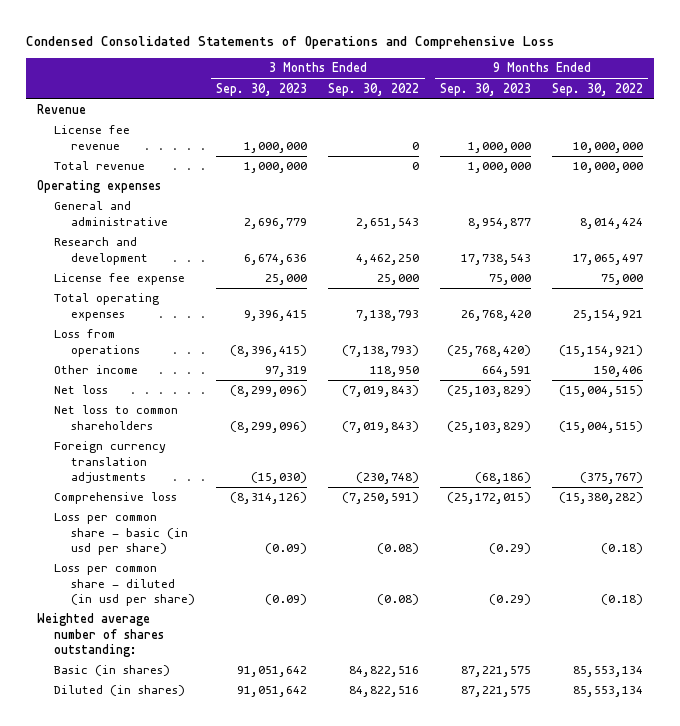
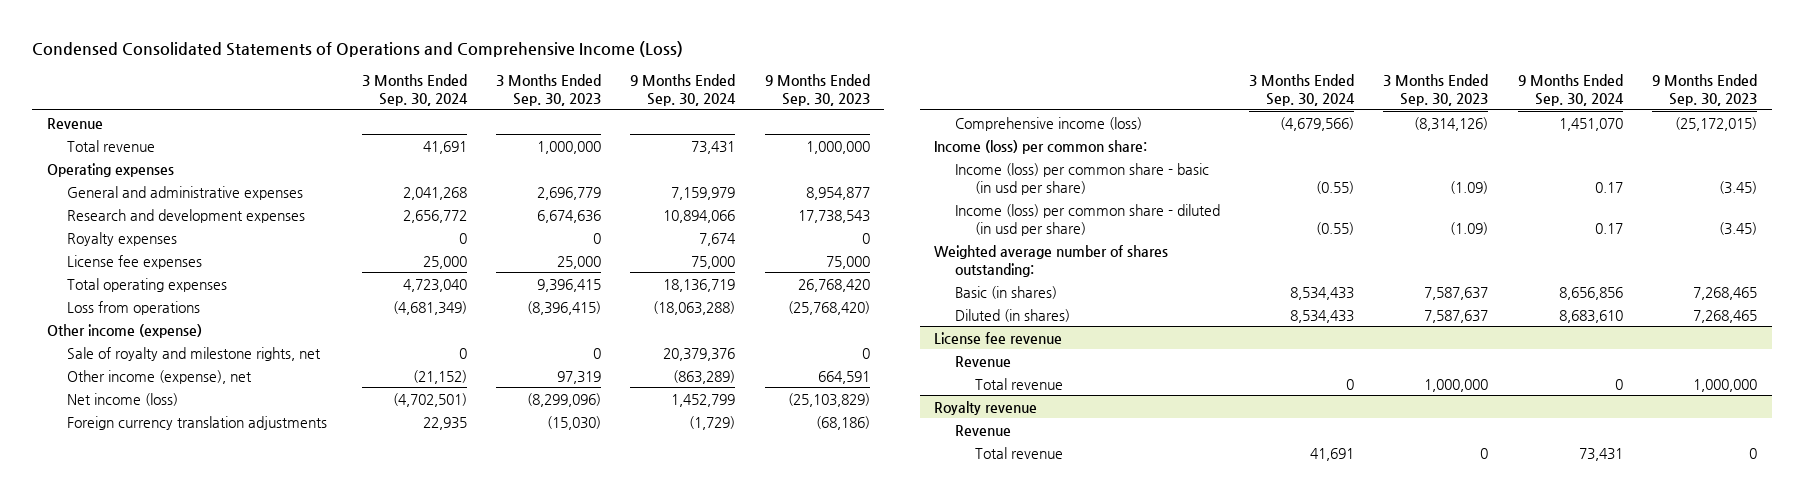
- Condensed Consolidated Statements of Operations and Comprehensive Loss
+ Condensed Consolidated Statements of Operations and Comprehensive Income (Loss)
- | 3 Months Ended Sep. 30, 2023 | 3 Months Ended Sep. 30, 2022 | 9 Months Ended Sep. 30, 2023 | 9 Months Ended Sep. 30, 2022
+ | 3 Months Ended Sep. 30, 2024 | 3 Months Ended Sep. 30, 2023 | 9 Months Ended Sep. 30, 2024 | 9 Months Ended Sep. 30, 2023
- License fee revenue | 1,000,000 | 0 | 1,000,000 | 10,000,000
- General and administrative | 2,696,779 | 2,651,543 | 8,954,877 | 8,014,424
- Research and development | 6,674,636 | 4,462,250 | 17,738,543 | 17,065,497
- License fee expense | 25,000 | 25,000 | 75,000 | 75,000
+ General and administrative expenses | 2,041,268 | 2,696,779 | 7,159,979 | 8,954,877
+ Research and development expenses | 2,656,772 | 6,674,636 | 10,894,066 | 17,738,543
+ Royalty expenses | 0 | 0 | 7,674 | 0
+ License fee expenses | 25,000 | 25,000 | 75,000 | 75,000
- Other income | 97,319 | 118,950 | 664,591 | 150,406
- Net loss | (8,299,096) | (7,019,843) | (25,103,829) | (15,004,515)
- Net loss to common shareholders | (8,299,096) | (7,019,843) | (25,103,829) | (15,004,515)
+ Other income (expense)
+ Sale of royalty and milestone rights, net | 0 | 0 | 20,379,376 | 0
+ Other income (expense), net | (21,152) | 97,319 | (863,289) | 664,591
+ Net income (loss) | (4,702,501) | (8,299,096) | 1,452,799 | (25,103,829)
- Comprehensive loss | (8,314,126) | (7,250,591) | (25,172,015) | (15,380,282)
- Loss per common share - basic (in usd per share) | (0.09) | (0.08) | (0.29) | (0.18)
- Loss per common share - diluted (in usd per share) | (0.09) | (0.08) | (0.29) | (0.18)
+ Comprehensive income (loss) | (4,679,566) | (8,314,126) | 1,451,070 | (25,172,015)
+ Income (loss) per common share:
+ Income (loss) per common share - basic (in usd per share) | (0.55) | (1.09) | 0.17 | (3.45)
+ Income (loss) per common share - diluted (in usd per share) | (0.55) | (1.09) | 0.17 | (3.45)
- Basic (in shares) | 91,051,642 | 84,822,516 | 87,221,575 | 85,553,134
- Diluted (in shares) | 91,051,642 | 84,822,516 | 87,221,575 | 85,553,134
+ Basic (in shares) | 8,534,433 | 7,587,637 | 8,656,856 | 7,268,465
+ Diluted (in shares) | 8,534,433 | 7,587,637 | 8,683,610 | 7,268,465
+ License fee revenue
+ Revenue
+ Total revenue | 0 | 1,000,000 | 0 | 1,000,000
+ Royalty revenue
+ Revenue
+ Total revenue | 41,691 | 0 | 73,431 | 0

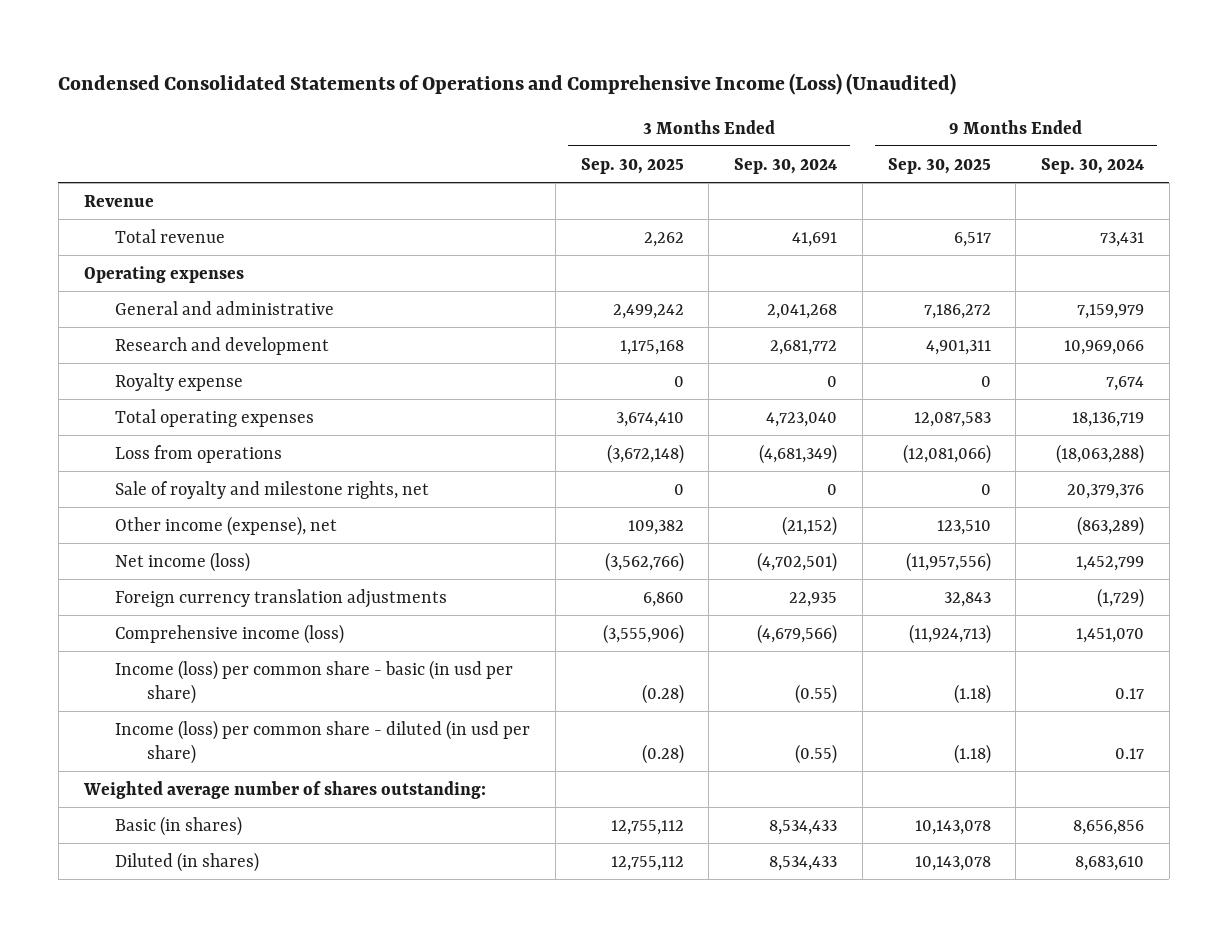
- Condensed Consolidated Statements of Operations and Comprehensive Income (Loss)
+ Condensed Consolidated Statements of Operations and Comprehensive Income (Loss) (Unaudited)
- | 3 Months Ended Sep. 30, 2024 | 3 Months Ended Sep. 30, 2023 | 9 Months Ended Sep. 30, 2024 | 9 Months Ended Sep. 30, 2023
+ | 3 Months Ended Sep. 30, 2025 | 3 Months Ended Sep. 30, 2024 | 9 Months Ended Sep. 30, 2025 | 9 Months Ended Sep. 30, 2024
- General and administrative expenses | 2,041,268 | 2,696,779 | 7,159,979 | 8,954,877
- Research and development expenses | 2,656,772 | 6,674,636 | 10,894,066 | 17,738,543
- Royalty expenses | 0 | 0 | 7,674 | 0
- License fee expenses | 25,000 | 25,000 | 75,000 | 75,000
+ General and administrative | 2,499,242 | 2,041,268 | 7,186,272 | 7,159,979
+ Research and development | 1,175,168 | 2,681,772 | 4,901,311 | 10,969,066
+ Royalty expense | 0 | 0 | 0 | 7,674
- Other income (expense)
- Income (loss) per common share:
- License fee revenue
- Revenue
- Total revenue | 0 | 1,000,000 | 0 | 1,000,000
- Royalty revenue
- Revenue
- Total revenue | 41,691 | 0 | 73,431 | 0

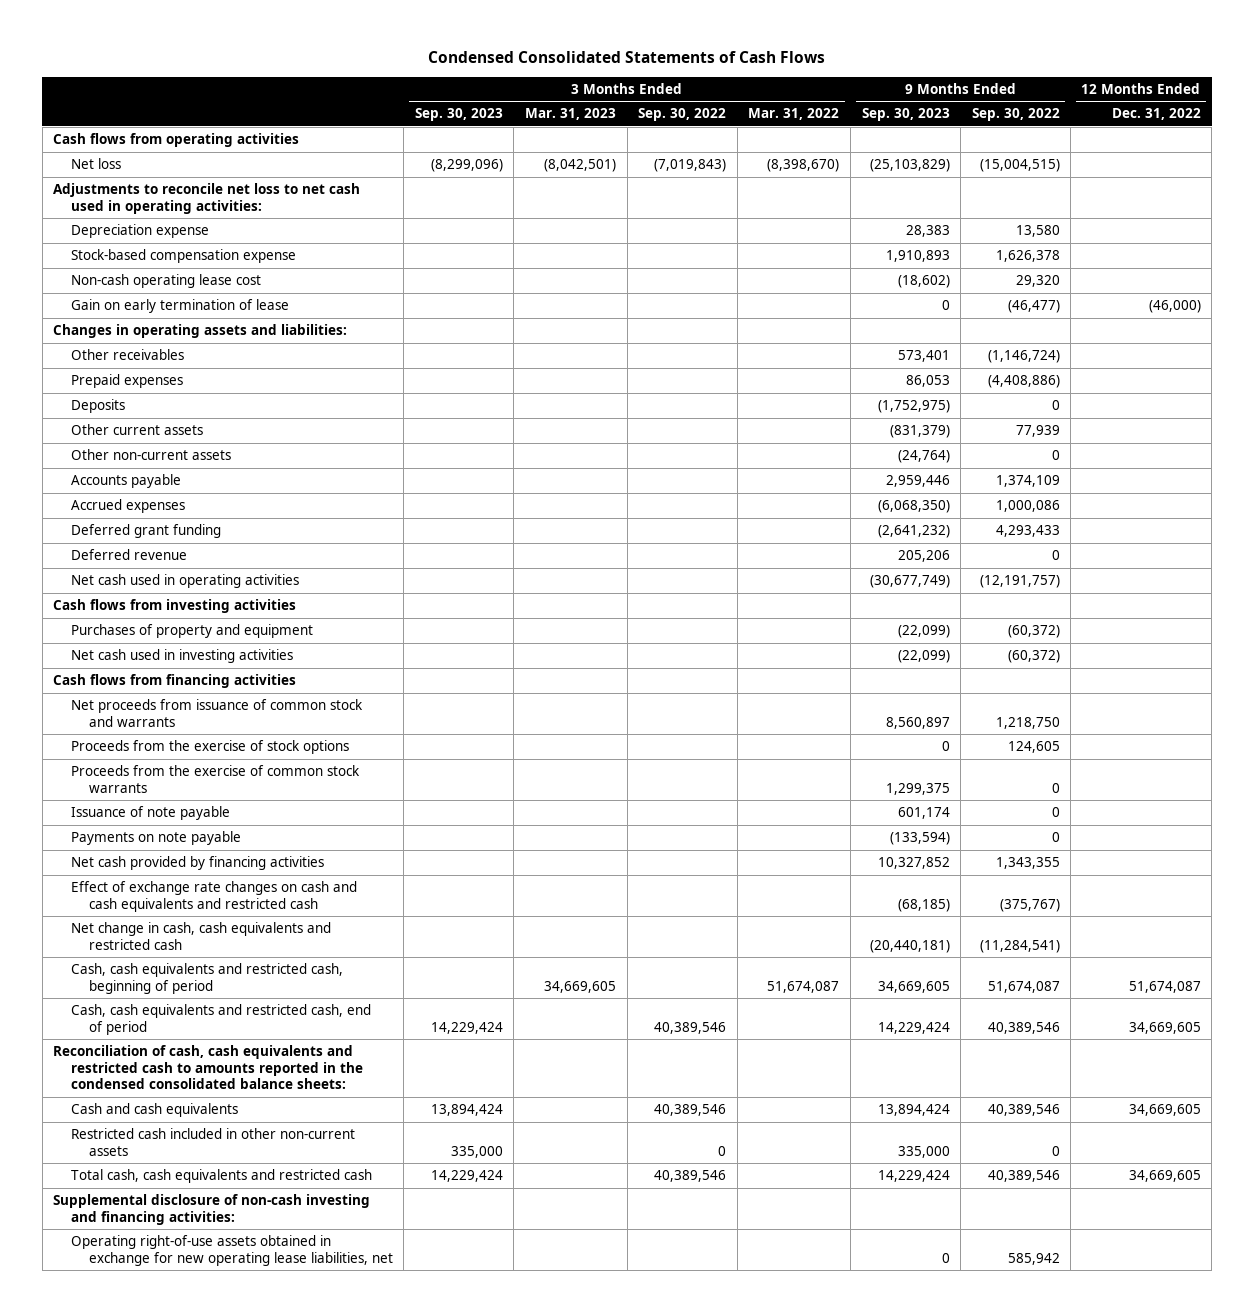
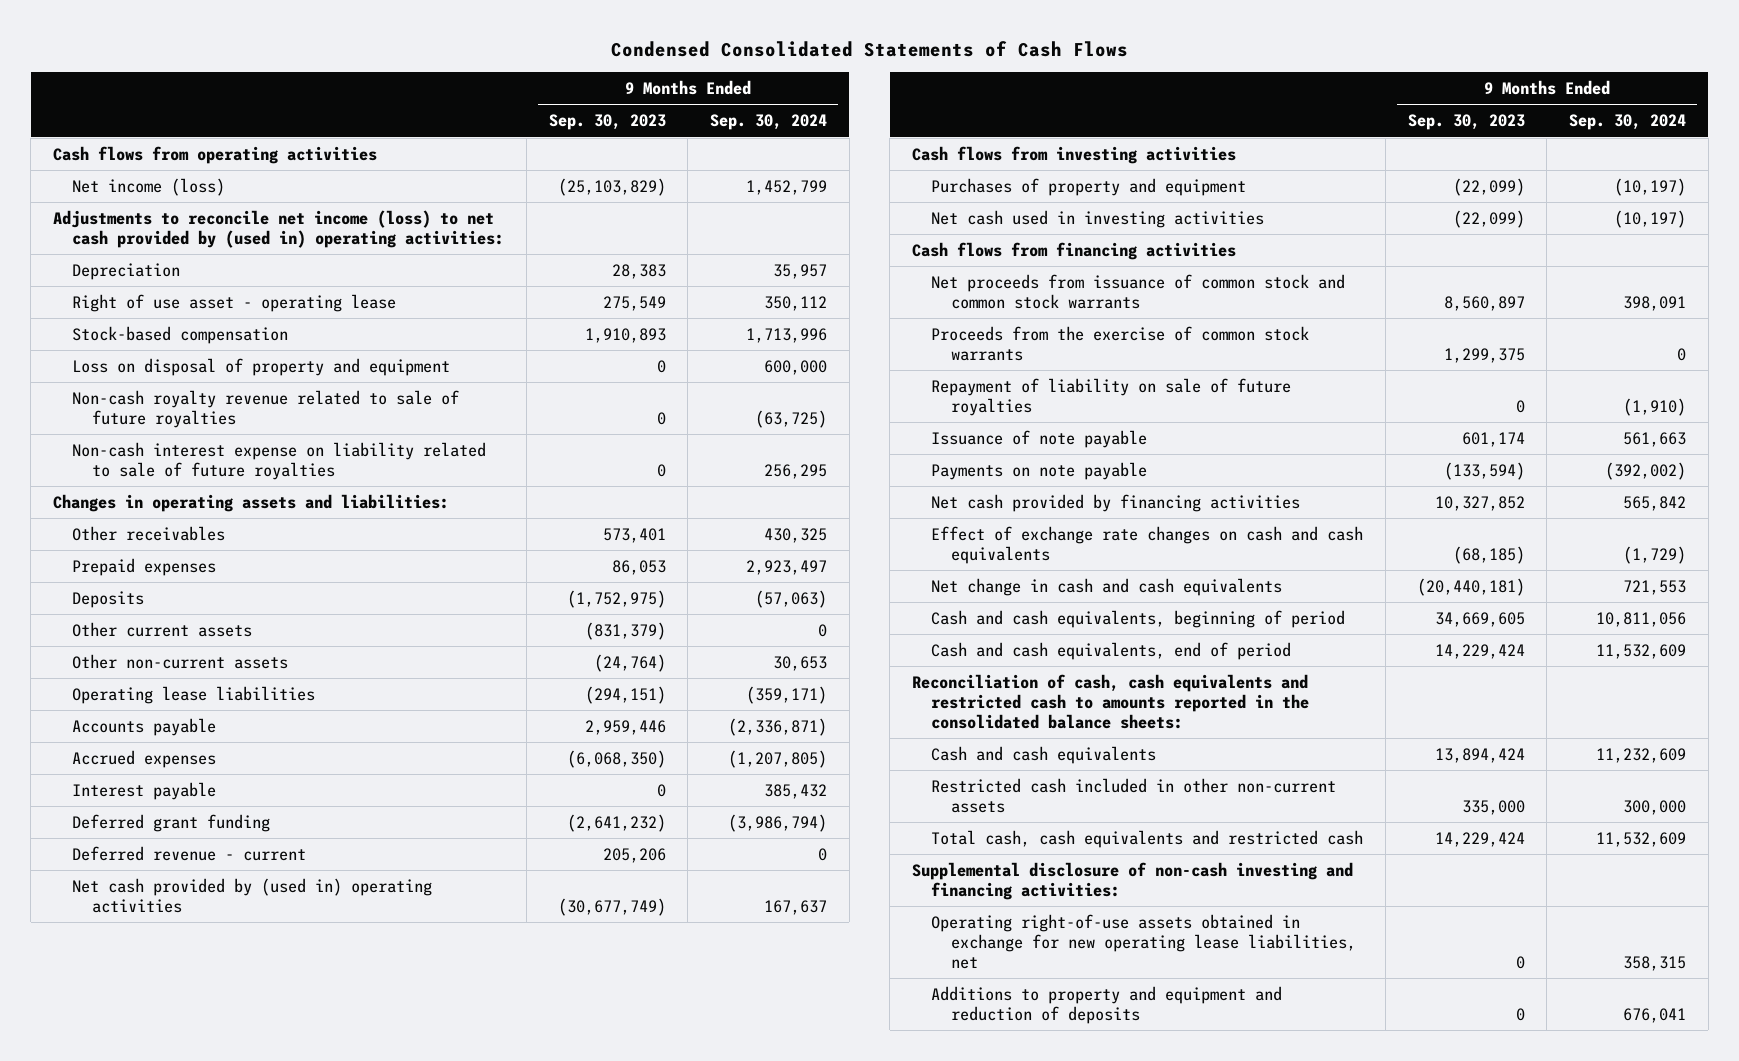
- | 3 Months Ended Sep. 30, 2023 | 3 Months Ended Mar. 31, 2023 | 3 Months Ended Sep. 30, 2022 | 3 Months Ended Mar. 31, 2022 | 9 Months Ended Sep. 30, 2023 | 9 Months Ended Sep. 30, 2022 | 12 Months Ended Dec. 31, 2022
+ | 9 Months Ended Sep. 30, 2023 | 9 Months Ended Sep. 30, 2024
- Net loss | (8,299,096) | (8,042,501) | (7,019,843) | (8,398,670) | (25,103,829) | (15,004,515) |
- Adjustments to reconcile net loss to net cash used in operating activities:
- Depreciation expense | | | | | 28,383 | 13,580 |
- Stock-based compensation expense | | | | | 1,910,893 | 1,626,378 |
- Non-cash operating lease cost | | | | | (18,602) | 29,320 |
- Gain on early termination of lease | | | | | 0 | (46,477) | (46,000)
+ Net income (loss) | (25,103,829) | 1,452,799
+ Adjustments to reconcile net income (loss) to net cash provided by (used in) operating activities:
+ Depreciation | 28,383 | 35,957
+ Right of use asset - operating lease | 275,549 | 350,112
+ Stock-based compensation | 1,910,893 | 1,713,996
+ Loss on disposal of property and equipment | 0 | 600,000
+ Non-cash royalty revenue related to sale of future royalties | 0 | (63,725)
+ Non-cash interest expense on liability related to sale of future royalties | 0 | 256,295
+ Operating lease liabilities | (294,151) | (359,171)
+ Interest payable | 0 | 385,432
- Deferred revenue | | | | | 205,206 | 0 |
- Net cash used in operating activities | | | | | (30,677,749) | (12,191,757) |
+ Deferred revenue - current | 205,206 | 0
+ Net cash provided by (used in) operating activities | (30,677,749) | 167,637
- Net proceeds from issuance of common stock and warrants | | | | | 8,560,897 | 1,218,750 |
- Proceeds from the exercise of stock options | | | | | 0 | 124,605 |
+ Net proceeds from issuance of common stock and common stock warrants | 8,560,897 | 398,091
+ Repayment of liability on sale of future royalties | 0 | (1,910)
- Effect of exchange rate changes on cash and cash equivalents and restricted cash | | | | | (68,185) | (375,767) |
- Net change in cash, cash equivalents and restricted cash | | | | | (20,440,181) | (11,284,541) |
- Cash, cash equivalents and restricted cash, beginning of period | | 34,669,605 | | 51,674,087 | 34,669,605 | 51,674,087 | 51,674,087
- Cash, cash equivalents and restricted cash, end of period | 14,229,424 | | 40,389,546 | | 14,229,424 | 40,389,546 | 34,669,605
- Reconciliation of cash, cash equivalents and restricted cash to amounts reported in the condensed consolidated balance sheets:
+ Effect of exchange rate changes on cash and cash equivalents | (68,185) | (1,729)
+ Net change in cash and cash equivalents | (20,440,181) | 721,553
+ Cash and cash equivalents, beginning of period | 34,669,605 | 10,811,056
+ Cash and cash equivalents, end of period | 14,229,424 | 11,532,609
+ Reconciliation of cash, cash equivalents and restricted cash to amounts reported in the consolidated balance sheets:
+ Additions to property and equipment and reduction of deposits | 0 | 676,041

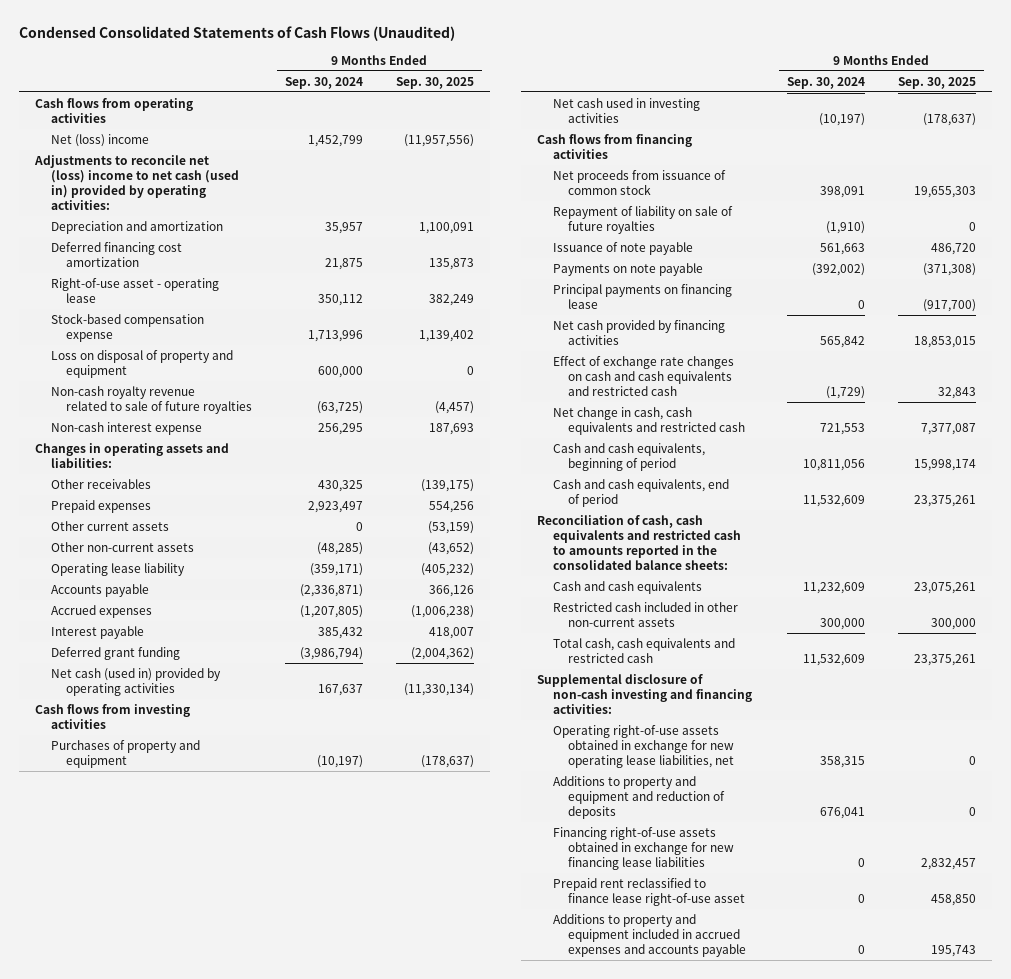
- Condensed Consolidated Statements of Cash Flows
+ Condensed Consolidated Statements of Cash Flows (Unaudited)
- | 9 Months Ended Sep. 30, 2023 | 9 Months Ended Sep. 30, 2024
+ | 9 Months Ended Sep. 30, 2024 | 9 Months Ended Sep. 30, 2025
- Net income (loss) | (25,103,829) | 1,452,799
- Adjustments to reconcile net income (loss) to net cash provided by (used in) operating activities:
- Depreciation | 28,383 | 35,957
- Right of use asset - operating lease | 275,549 | 350,112
- Stock-based compensation | 1,910,893 | 1,713,996
+ Net (loss) income | 1,452,799 | (11,957,556)
+ Adjustments to reconcile net (loss) income to net cash (used in) provided by operating activities:
+ Depreciation and amortization | 35,957 | 1,100,091
+ Deferred financing cost amortization | 21,875 | 135,873
+ Right-of-use asset - operating lease | 350,112 | 382,249
+ Stock-based compensation expense | 1,713,996 | 1,139,402
- Non-cash interest expense on liability related to sale of future royalties | 0 | 256,295
+ Non-cash interest expense | 256,295 | 187,693
- Deposits | (1,752,975) | (57,063)
- Other non-current assets | (24,764) | 30,653
- Operating lease liabilities | (294,151) | (359,171)
+ Other non-current assets | (48,285) | (43,652)
+ Operating lease liability | (359,171) | (405,232)
- Deferred revenue - current | 205,206 | 0
- Net cash provided by (used in) operating activities | (30,677,749) | 167,637
+ Net cash (used in) provided by operating activities | 167,637 | (11,330,134)
- Net proceeds from issuance of common stock and common stock warrants | 8,560,897 | 398,091
- Proceeds from the exercise of common stock warrants | 1,299,375 | 0
+ Net proceeds from issuance of common stock | 398,091 | 19,655,303
+ Principal payments on financing lease | 0 | (917,700)
- Effect of exchange rate changes on cash and cash equivalents | (68,185) | (1,729)
- Net change in cash and cash equivalents | (20,440,181) | 721,553
+ Effect of exchange rate changes on cash and cash equivalents and restricted cash | (1,729) | 32,843
+ Net change in cash, cash equivalents and restricted cash | 721,553 | 7,377,087
+ Financing right-of-use assets obtained in exchange for new financing lease liabilities | 0 | 2,832,457
+ Prepaid rent reclassified to finance lease right-of-use asset | 0 | 458,850
+ Additions to property and equipment included in accrued expenses and accounts payable | 0 | 195,743

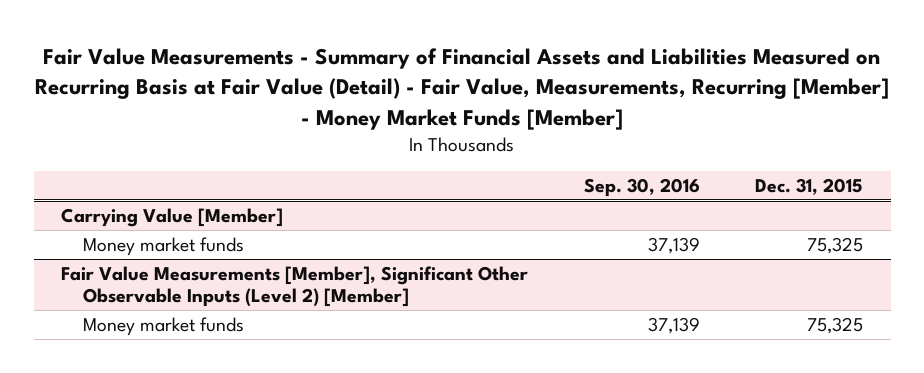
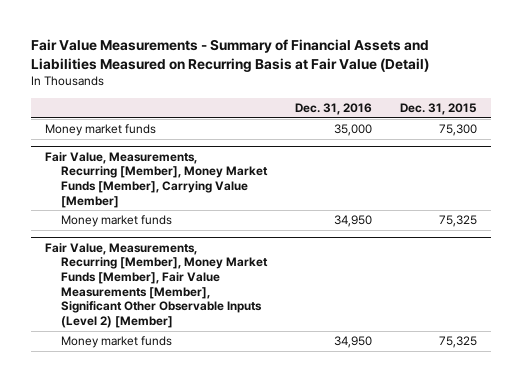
- Fair Value Measurements - Summary of Financial Assets and Liabilities Measured on Recurring Basis at Fair Value (Detail) - Fair Value, Measurements, Recurring [Member] - Money Market Funds [Member]
+ Fair Value Measurements - Summary of Financial Assets and Liabilities Measured on Recurring Basis at Fair Value (Detail)
- | Sep. 30, 2016 | Dec. 31, 2015
+ | Dec. 31, 2016 | Dec. 31, 2015
- Carrying Value [Member]
+ Money market funds | 35,000 | 75,300
+ Fair Value, Measurements, Recurring [Member], Money Market Funds [Member], Carrying Value [Member]
- Fair Value Measurements [Member], Significant Other Observable Inputs (Level 2) [Member]
+ Fair Value, Measurements, Recurring [Member], Money Market Funds [Member], Fair Value Measurements [Member], Significant Other Observable Inputs (Level 2) [Member]

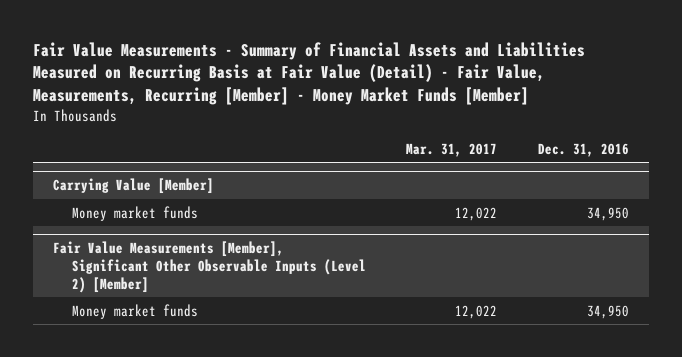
- Fair Value Measurements - Summary of Financial Assets and Liabilities Measured on Recurring Basis at Fair Value (Detail)
+ Fair Value Measurements - Summary of Financial Assets and Liabilities Measured on Recurring Basis at Fair Value (Detail) - Fair Value, Measurements, Recurring [Member] - Money Market Funds [Member]
- | Dec. 31, 2016 | Dec. 31, 2015
+ | Mar. 31, 2017 | Dec. 31, 2016
- Money market funds | 35,000 | 75,300
- Fair Value, Measurements, Recurring [Member], Money Market Funds [Member], Carrying Value [Member]
+ Carrying Value [Member]
- Fair Value, Measurements, Recurring [Member], Money Market Funds [Member], Fair Value Measurements [Member], Significant Other Observable Inputs (Level 2) [Member]
+ Fair Value Measurements [Member], Significant Other Observable Inputs (Level 2) [Member]

